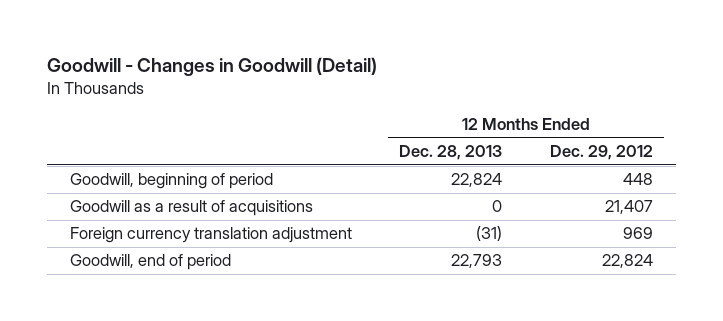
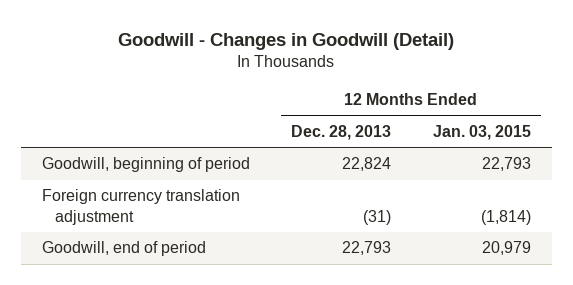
- | 12 Months Ended Dec. 28, 2013 | 12 Months Ended Dec. 29, 2012
+ | 12 Months Ended Dec. 28, 2013 | 12 Months Ended Jan. 03, 2015
- Goodwill as a result of acquisitions | 0 | 21,407

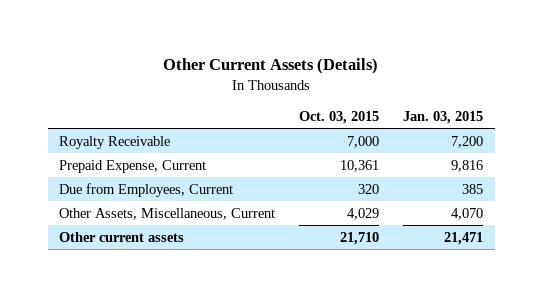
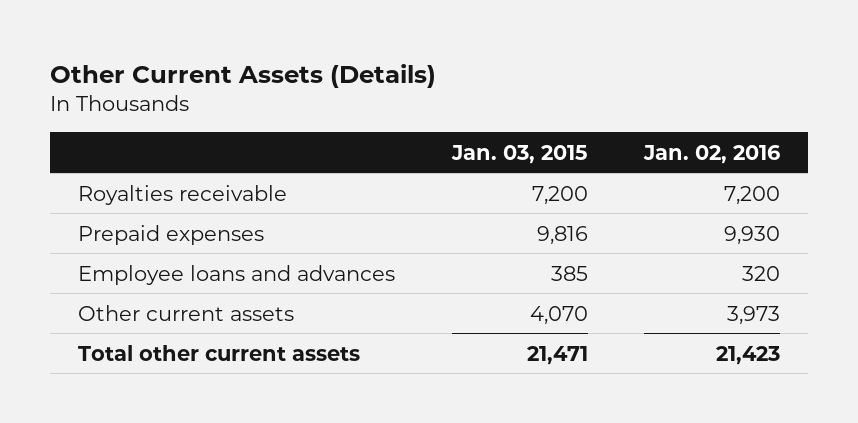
- | Oct. 03, 2015 | Jan. 03, 2015
+ | Jan. 03, 2015 | Jan. 02, 2016
- Royalty Receivable | 7,000 | 7,200
- Prepaid Expense, Current | 10,361 | 9,816
- Due from Employees, Current | 320 | 385
- Other Assets, Miscellaneous, Current | 4,029 | 4,070
- Other current assets | 21,710 | 21,471
+ Royalties receivable | 7,200 | 7,200
+ Prepaid expenses | 9,816 | 9,930
+ Employee loans and advances | 385 | 320
+ Other current assets | 4,070 | 3,973
+ Total other current assets | 21,471 | 21,423

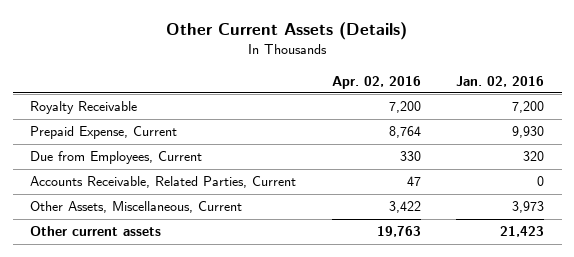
- | Jan. 03, 2015 | Jan. 02, 2016
+ | Apr. 02, 2016 | Jan. 02, 2016
- Royalties receivable | 7,200 | 7,200
- Prepaid expenses | 9,816 | 9,930
- Employee loans and advances | 385 | 320
- Other current assets | 4,070 | 3,973
- Total other current assets | 21,471 | 21,423
+ Royalty Receivable | 7,200 | 7,200
+ Prepaid Expense, Current | 8,764 | 9,930
+ Due from Employees, Current | 330 | 320
+ Accounts Receivable, Related Parties, Current | 47 | 0
+ Other Assets, Miscellaneous, Current | 3,422 | 3,973
+ Other current assets | 19,763 | 21,423

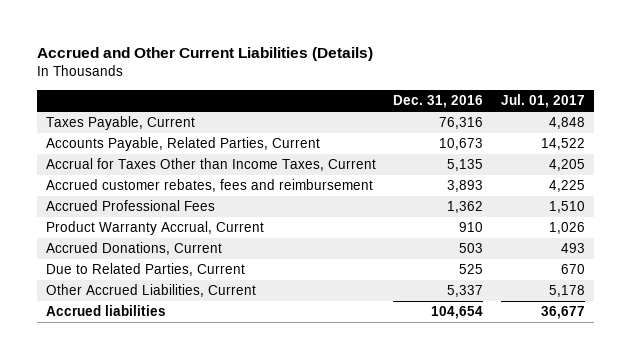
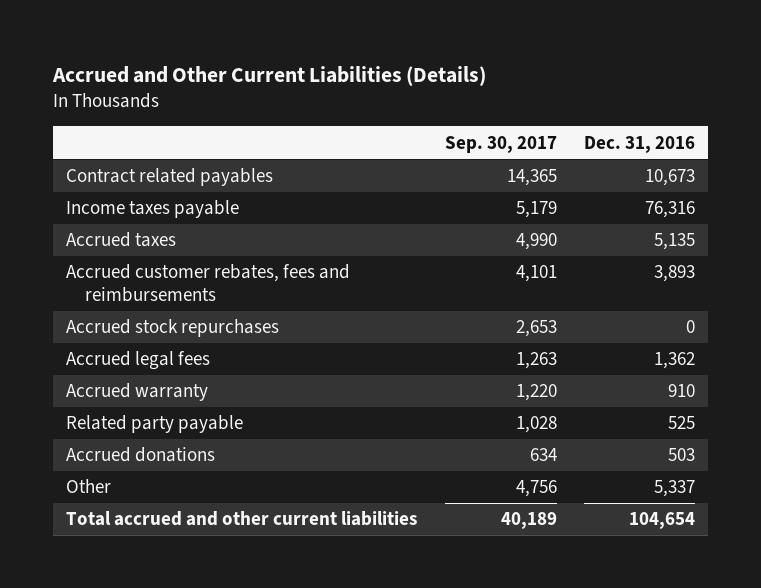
- | Dec. 31, 2016 | Jul. 01, 2017
+ | Sep. 30, 2017 | Dec. 31, 2016
- Taxes Payable, Current | 76,316 | 4,848
- Accounts Payable, Related Parties, Current | 10,673 | 14,522
- Accrual for Taxes Other than Income Taxes, Current | 5,135 | 4,205
- Accrued customer rebates, fees and reimbursement | 3,893 | 4,225
- Accrued Professional Fees | 1,362 | 1,510
- Product Warranty Accrual, Current | 910 | 1,026
- Accrued Donations, Current | 503 | 493
- Due to Related Parties, Current | 525 | 670
- Other Accrued Liabilities, Current | 5,337 | 5,178
- Accrued liabilities | 104,654 | 36,677
+ Contract related payables | 14,365 | 10,673
+ Income taxes payable | 5,179 | 76,316
+ Accrued taxes | 4,990 | 5,135
+ Accrued customer rebates, fees and reimbursements | 4,101 | 3,893
+ Accrued stock repurchases | 2,653 | 0
+ Accrued legal fees | 1,263 | 1,362
+ Accrued warranty | 1,220 | 910
+ Related party payable | 1,028 | 525
+ Accrued donations | 634 | 503
+ Other | 4,756 | 5,337
+ Total accrued and other current liabilities | 40,189 | 104,654

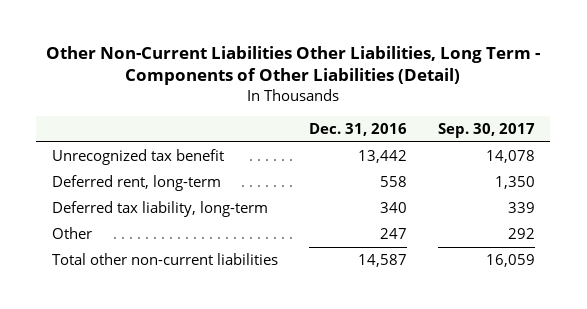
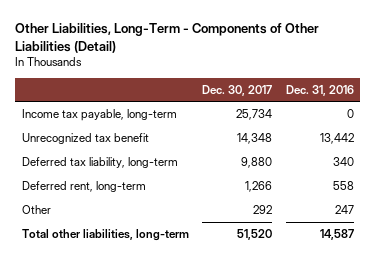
- Other Non-Current Liabilities Other Liabilities, Long Term - Components of Other Liabilities (Detail)
+ Other Liabilities, Long-Term - Components of Other Liabilities (Detail)
- | Dec. 31, 2016 | Sep. 30, 2017
+ | Dec. 30, 2017 | Dec. 31, 2016
+ Income tax payable, long-term | 25,734 | 0
moved down: Deferred rent, long-term | 1,266 | 558
- Total other non-current liabilities | 14,587 | 16,059
+ Total other liabilities, long-term | 51,520 | 14,587

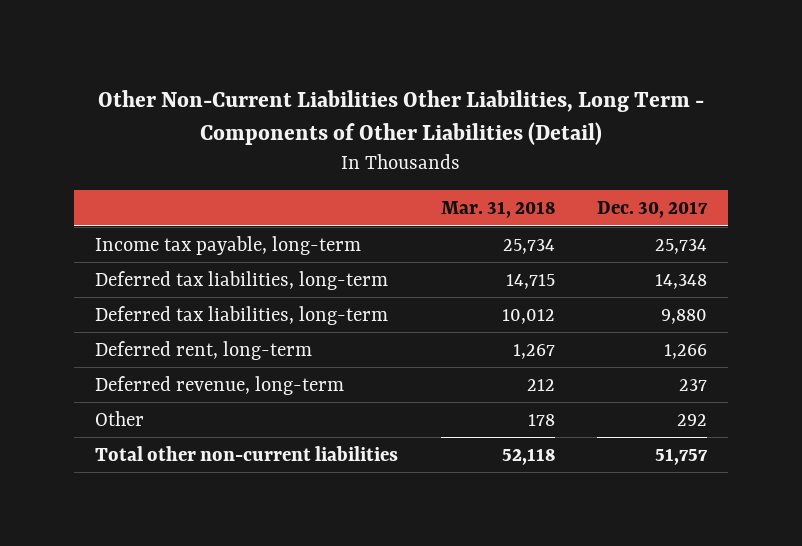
- Other Liabilities, Long-Term - Components of Other Liabilities (Detail)
+ Other Non-Current Liabilities Other Liabilities, Long Term - Components of Other Liabilities (Detail)
- | Dec. 30, 2017 | Dec. 31, 2016
+ | Mar. 31, 2018 | Dec. 30, 2017
- Unrecognized tax benefit | 14,348 | 13,442
- Deferred tax liability, long-term | 9,880 | 340
+ Deferred tax liabilities, long-term | 14,715 | 14,348
+ Deferred tax liabilities, long-term | 10,012 | 9,880
+ Deferred revenue, long-term | 212 | 237
- Total other liabilities, long-term | 51,520 | 14,587
+ Total other non-current liabilities | 52,118 | 51,757

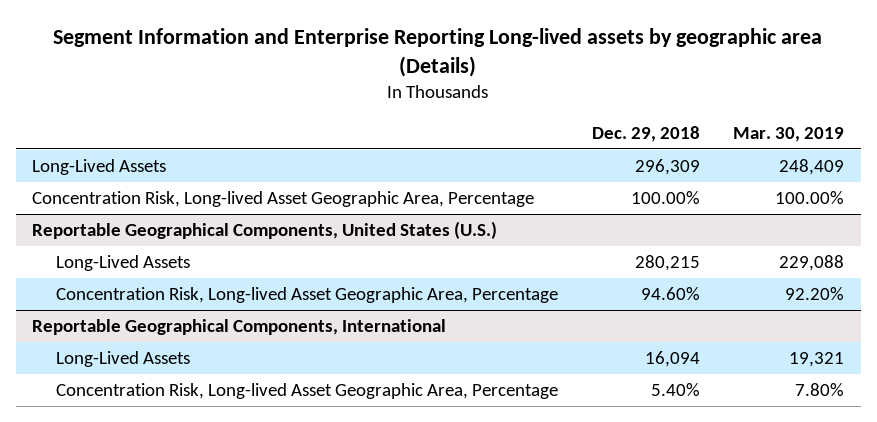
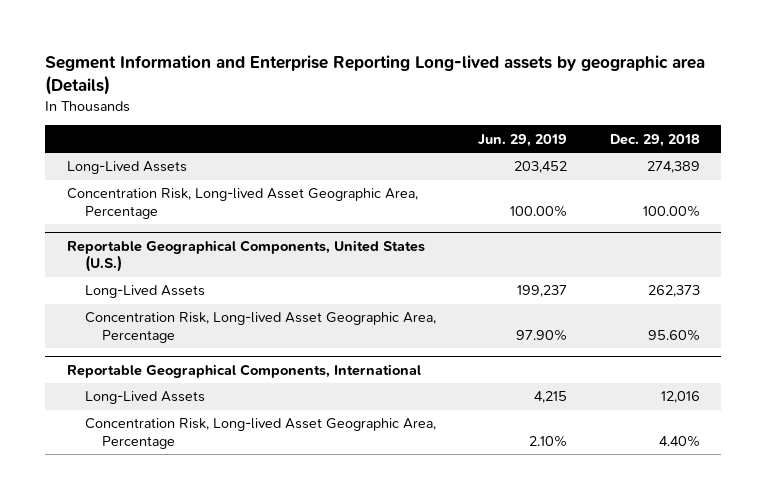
- | Dec. 29, 2018 | Mar. 30, 2019
+ | Jun. 29, 2019 | Dec. 29, 2018
- Long-Lived Assets | 296,309 | 248,409
+ Long-Lived Assets | 203,452 | 274,389
@ Reportable Geographical Components, United States (U.S.)
- Long-Lived Assets | 280,215 | 229,088
- Concentration Risk, Long-lived Asset Geographic Area, Percentage | 94.60% | 92.20%
+ Long-Lived Assets | 199,237 | 262,373
+ Concentration Risk, Long-lived Asset Geographic Area, Percentage | 97.90% | 95.60%
@ Reportable Geographical Components, International
- Long-Lived Assets | 16,094 | 19,321
- Concentration Risk, Long-lived Asset Geographic Area, Percentage | 5.40% | 7.80%
+ Long-Lived Assets | 4,215 | 12,016
+ Concentration Risk, Long-lived Asset Geographic Area, Percentage | 2.10% | 4.40%

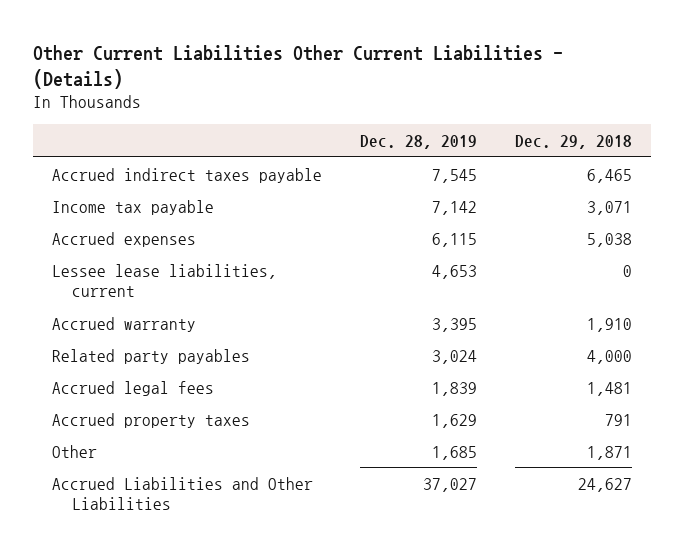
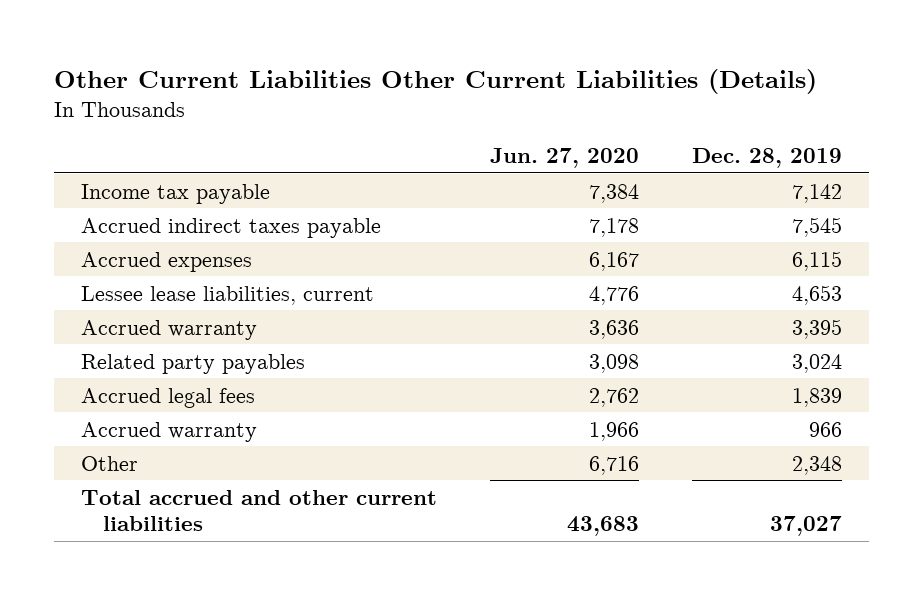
- Other Current Liabilities Other Current Liabilities - (Details)
+ Other Current Liabilities Other Current Liabilities (Details)
- | Dec. 28, 2019 | Dec. 29, 2018
+ | Jun. 27, 2020 | Dec. 28, 2019
moved down: Accrued indirect taxes payable | 7,178 | 7,545
- Accrued property taxes | 1,629 | 791
- Other | 1,685 | 1,871
- Accrued Liabilities and Other Liabilities | 37,027 | 24,627
+ Accrued warranty | 1,966 | 966
+ Other | 6,716 | 2,348
+ Total accrued and other current liabilities | 43,683 | 37,027

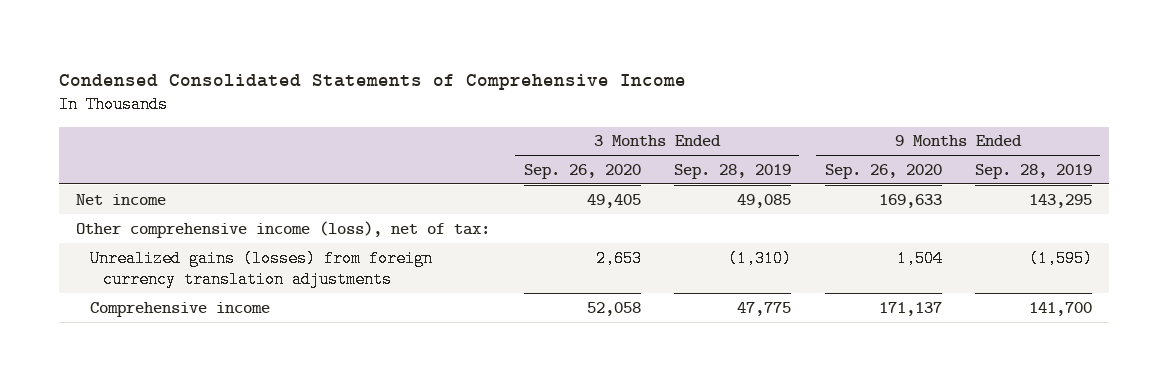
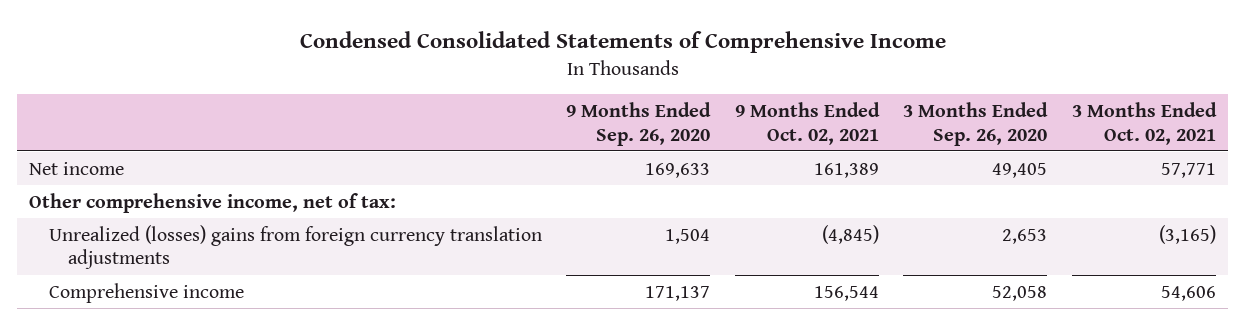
- | 3 Months Ended Sep. 26, 2020 | 3 Months Ended Sep. 28, 2019 | 9 Months Ended Sep. 26, 2020 | 9 Months Ended Sep. 28, 2019
+ | 9 Months Ended Sep. 26, 2020 | 9 Months Ended Oct. 02, 2021 | 3 Months Ended Sep. 26, 2020 | 3 Months Ended Oct. 02, 2021
- Other comprehensive income (loss), net of tax:
- Unrealized gains (losses) from foreign currency translation adjustments | 2,653 | (1,310) | 1,504 | (1,595)
+ Other comprehensive income, net of tax:
+ Unrealized (losses) gains from foreign currency translation adjustments | 1,504 | (4,845) | 2,653 | (3,165)

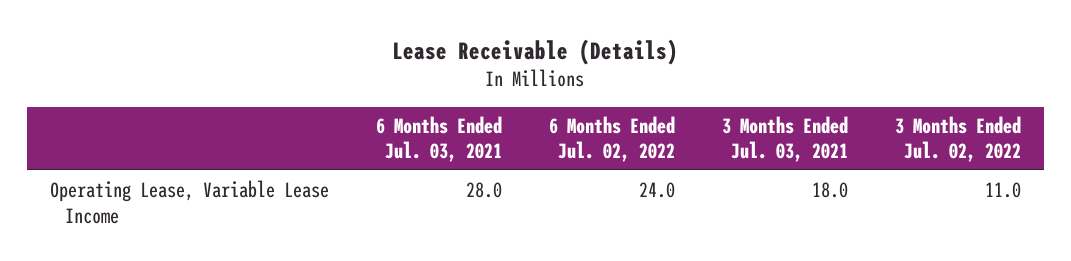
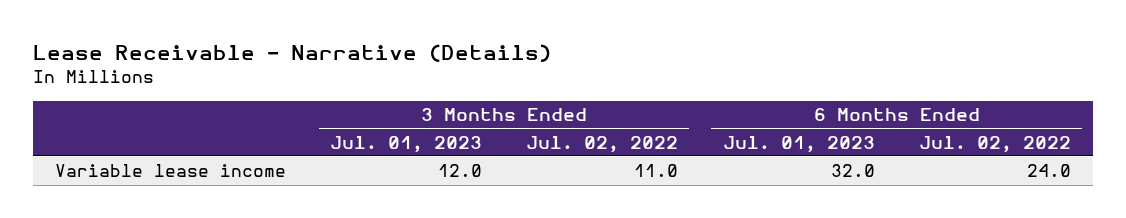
- Lease Receivable (Details)
+ Lease Receivable - Narrative (Details)
- | 6 Months Ended Jul. 03, 2021 | 6 Months Ended Jul. 02, 2022 | 3 Months Ended Jul. 03, 2021 | 3 Months Ended Jul. 02, 2022
+ | 3 Months Ended Jul. 01, 2023 | 3 Months Ended Jul. 02, 2022 | 6 Months Ended Jul. 01, 2023 | 6 Months Ended Jul. 02, 2022
- Operating Lease, Variable Lease Income | 28.0 | 24.0 | 18.0 | 11.0
+ Variable lease income | 12.0 | 11.0 | 32.0 | 24.0

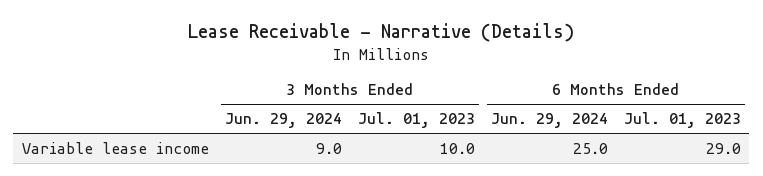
- | 3 Months Ended Jul. 01, 2023 | 3 Months Ended Jul. 02, 2022 | 6 Months Ended Jul. 01, 2023 | 6 Months Ended Jul. 02, 2022
+ | 3 Months Ended Jun. 29, 2024 | 3 Months Ended Jul. 01, 2023 | 6 Months Ended Jun. 29, 2024 | 6 Months Ended Jul. 01, 2023
- Variable lease income | 12.0 | 11.0 | 32.0 | 24.0
+ Variable lease income | 9.0 | 10.0 | 25.0 | 29.0

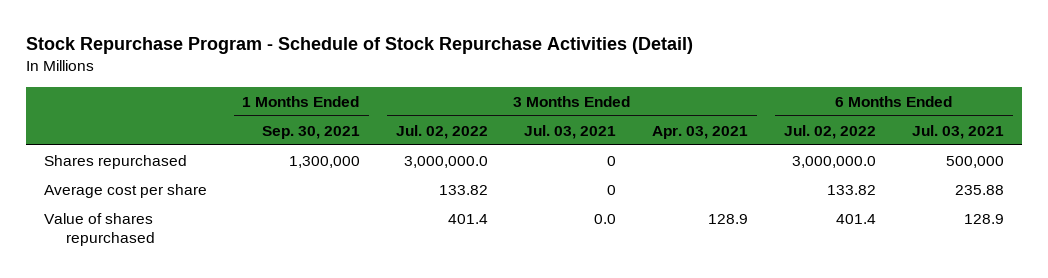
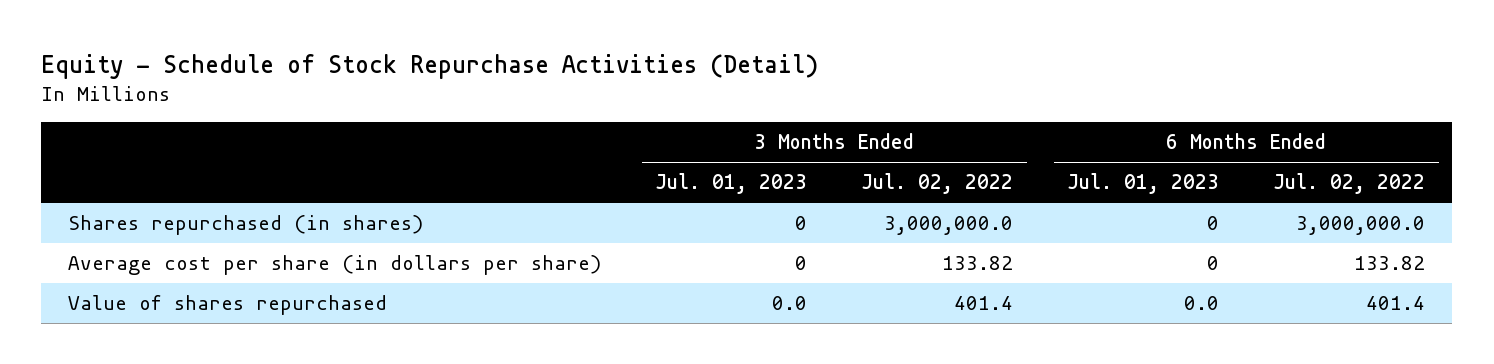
- Stock Repurchase Program - Schedule of Stock Repurchase Activities (Detail)
+ Equity - Schedule of Stock Repurchase Activities (Detail)
- | 1 Months Ended Sep. 30, 2021 | 3 Months Ended Jul. 02, 2022 | 3 Months Ended Jul. 03, 2021 | 3 Months Ended Apr. 03, 2021 | 6 Months Ended Jul. 02, 2022 | 6 Months Ended Jul. 03, 2021
+ | 3 Months Ended Jul. 01, 2023 | 3 Months Ended Jul. 02, 2022 | 6 Months Ended Jul. 01, 2023 | 6 Months Ended Jul. 02, 2022
- Shares repurchased | 1,300,000 | 3,000,000.0 | 0 | | 3,000,000.0 | 500,000
- Average cost per share | | 133.82 | 0 | | 133.82 | 235.88
+ Shares repurchased (in shares) | 0 | 3,000,000.0 | 0 | 3,000,000.0
+ Average cost per share (in dollars per share) | 0 | 133.82 | 0 | 133.82

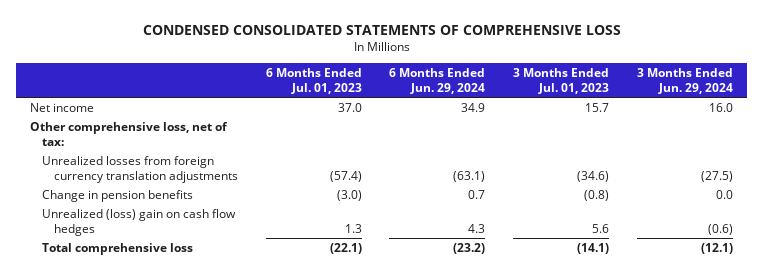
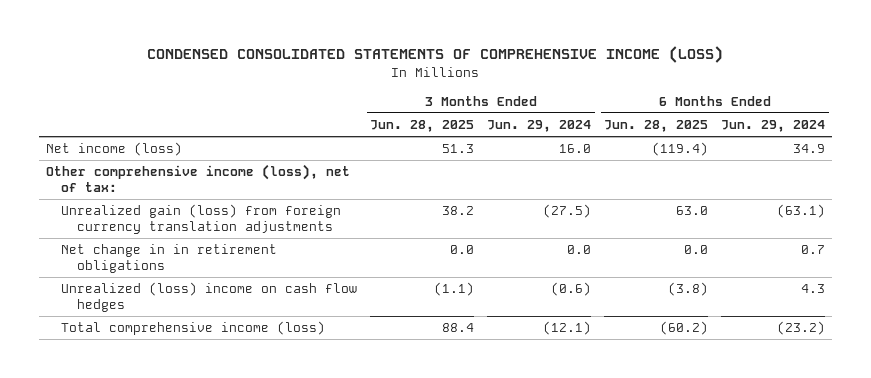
- CONDENSED CONSOLIDATED STATEMENTS OF COMPREHENSIVE LOSS
+ CONDENSED CONSOLIDATED STATEMENTS OF COMPREHENSIVE INCOME (LOSS)
- | 6 Months Ended Jul. 01, 2023 | 6 Months Ended Jun. 29, 2024 | 3 Months Ended Jul. 01, 2023 | 3 Months Ended Jun. 29, 2024
+ | 3 Months Ended Jun. 28, 2025 | 3 Months Ended Jun. 29, 2024 | 6 Months Ended Jun. 28, 2025 | 6 Months Ended Jun. 29, 2024
- Net income | 37.0 | 34.9 | 15.7 | 16.0
- Other comprehensive loss, net of tax:
- Unrealized losses from foreign currency translation adjustments | (57.4) | (63.1) | (34.6) | (27.5)
- Change in pension benefits | (3.0) | 0.7 | (0.8) | 0.0
- Unrealized (loss) gain on cash flow hedges | 1.3 | 4.3 | 5.6 | (0.6)
- Total comprehensive loss | (22.1) | (23.2) | (14.1) | (12.1)
+ Net income (loss) | 51.3 | 16.0 | (119.4) | 34.9
+ Other comprehensive income (loss), net of tax:
+ Unrealized gain (loss) from foreign currency translation adjustments | 38.2 | (27.5) | 63.0 | (63.1)
+ Net change in in retirement obligations | 0.0 | 0.0 | 0.0 | 0.7
+ Unrealized (loss) income on cash flow hedges | (1.1) | (0.6) | (3.8) | 4.3
+ Total comprehensive income (loss) | 88.4 | (12.1) | (60.2) | (23.2)

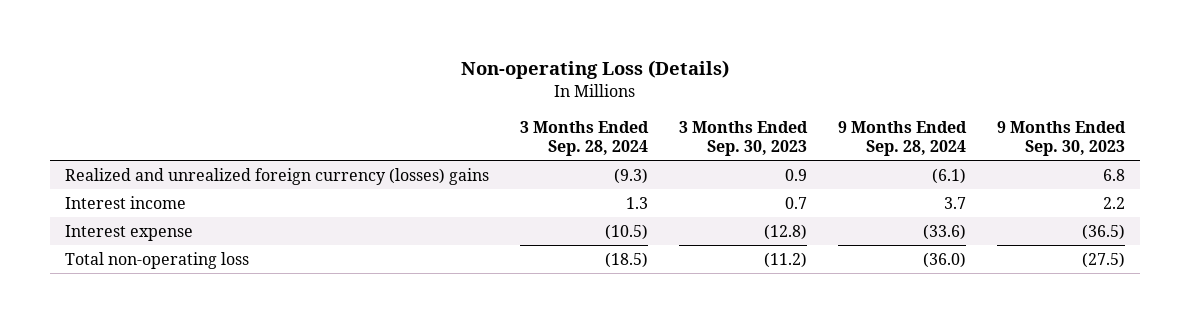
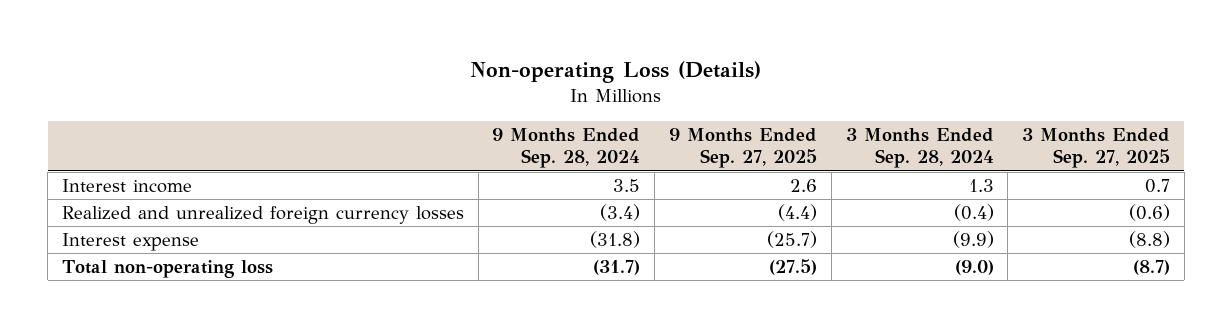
- | 3 Months Ended Sep. 28, 2024 | 3 Months Ended Sep. 30, 2023 | 9 Months Ended Sep. 28, 2024 | 9 Months Ended Sep. 30, 2023
+ | 9 Months Ended Sep. 28, 2024 | 9 Months Ended Sep. 27, 2025 | 3 Months Ended Sep. 28, 2024 | 3 Months Ended Sep. 27, 2025
- Realized and unrealized foreign currency (losses) gains | (9.3) | 0.9 | (6.1) | 6.8
- Interest income | 1.3 | 0.7 | 3.7 | 2.2
- Interest expense | (10.5) | (12.8) | (33.6) | (36.5)
- Total non-operating loss | (18.5) | (11.2) | (36.0) | (27.5)
+ Interest income | 3.5 | 2.6 | 1.3 | 0.7
+ Realized and unrealized foreign currency losses | (3.4) | (4.4) | (0.4) | (0.6)
+ Interest expense | (31.8) | (25.7) | (9.9) | (8.8)
+ Total non-operating loss | (31.7) | (27.5) | (9.0) | (8.7)

